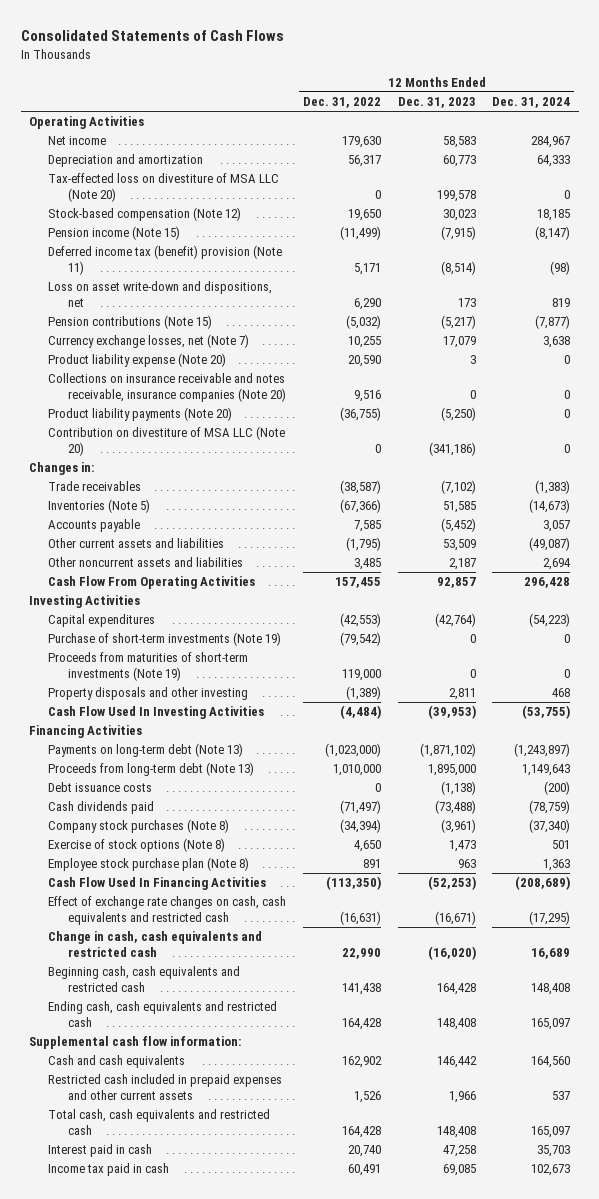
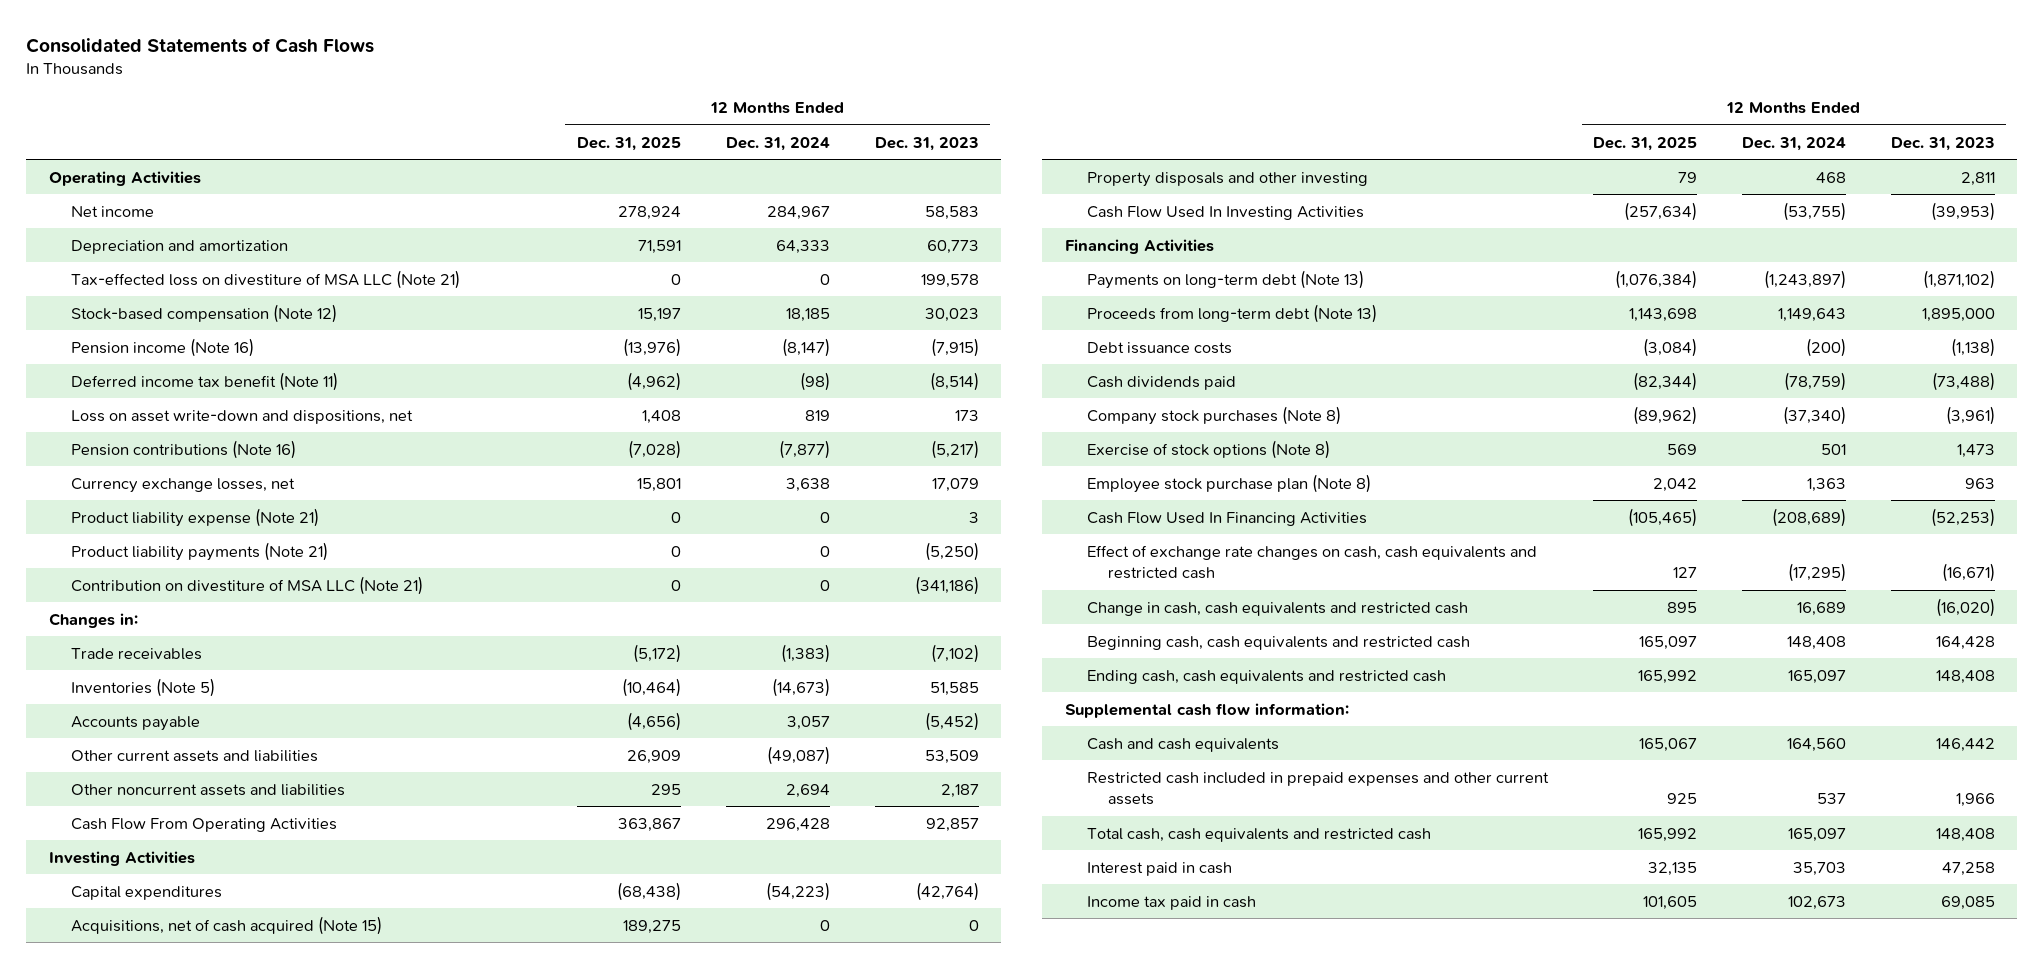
- | 12 Months Ended Dec. 31, 2022 | 12 Months Ended Dec. 31, 2023 | 12 Months Ended Dec. 31, 2024
+ | 12 Months Ended Dec. 31, 2025 | 12 Months Ended Dec. 31, 2024 | 12 Months Ended Dec. 31, 2023
- Tax-effected loss on divestiture of MSA LLC (Note 20) | 0 | 199,578 | 0
+ Tax-effected loss on divestiture of MSA LLC (Note 21) | 0 | 0 | 199,578
- Pension income (Note 15) | (11,499) | (7,915) | (8,147)
- Deferred income tax (benefit) provision (Note 11) | 5,171 | (8,514) | (98)
+ Pension income (Note 16) | (13,976) | (8,147) | (7,915)
+ Deferred income tax benefit (Note 11) | (4,962) | (98) | (8,514)
- Pension contributions (Note 15) | (5,032) | (5,217) | (7,877)
- Currency exchange losses, net (Note 7) | 10,255 | 17,079 | 3,638
- Product liability expense (Note 20) | 20,590 | 3 | 0
- Collections on insurance receivable and notes receivable, insurance companies (Note 20) | 9,516 | 0 | 0
- Product liability payments (Note 20) | (36,755) | (5,250) | 0
- Contribution on divestiture of MSA LLC (Note 20) | 0 | (341,186) | 0
+ Pension contributions (Note 16) | (7,028) | (7,877) | (5,217)
+ Currency exchange losses, net | 15,801 | 3,638 | 17,079
+ Product liability expense (Note 21) | 0 | 0 | 3
+ Product liability payments (Note 21) | 0 | 0 | (5,250)
+ Contribution on divestiture of MSA LLC (Note 21) | 0 | 0 | (341,186)
- Purchase of short-term investments (Note 19) | (79,542) | 0 | 0
- Proceeds from maturities of short-term investments (Note 19) | 119,000 | 0 | 0
+ Acquisitions, net of cash acquired (Note 15) | 189,275 | 0 | 0

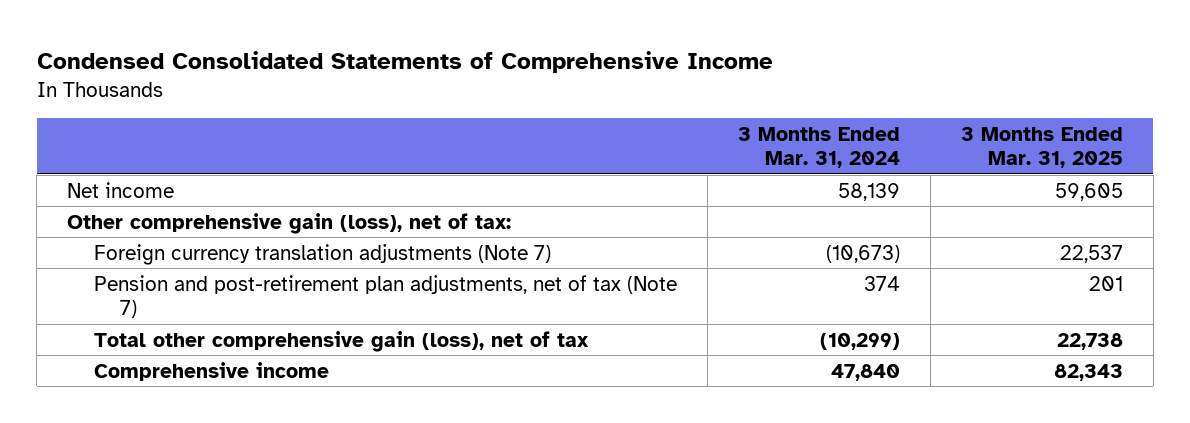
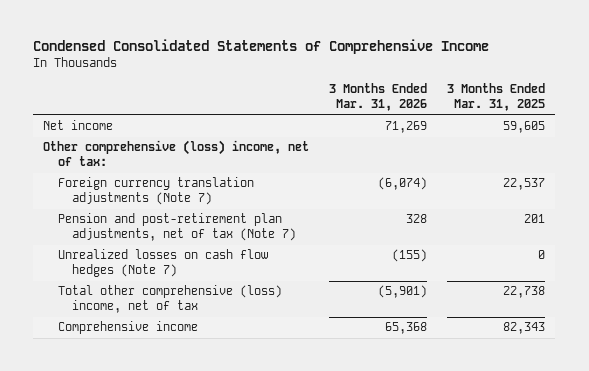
- | 3 Months Ended Mar. 31, 2024 | 3 Months Ended Mar. 31, 2025
+ | 3 Months Ended Mar. 31, 2026 | 3 Months Ended Mar. 31, 2025
- Other comprehensive gain (loss), net of tax:
+ Other comprehensive (loss) income, net of tax:
- Total other comprehensive gain (loss), net of tax | (10,299) | 22,738
+ Unrealized losses on cash flow hedges (Note 7) | (155) | 0
+ Total other comprehensive (loss) income, net of tax | (5,901) | 22,738

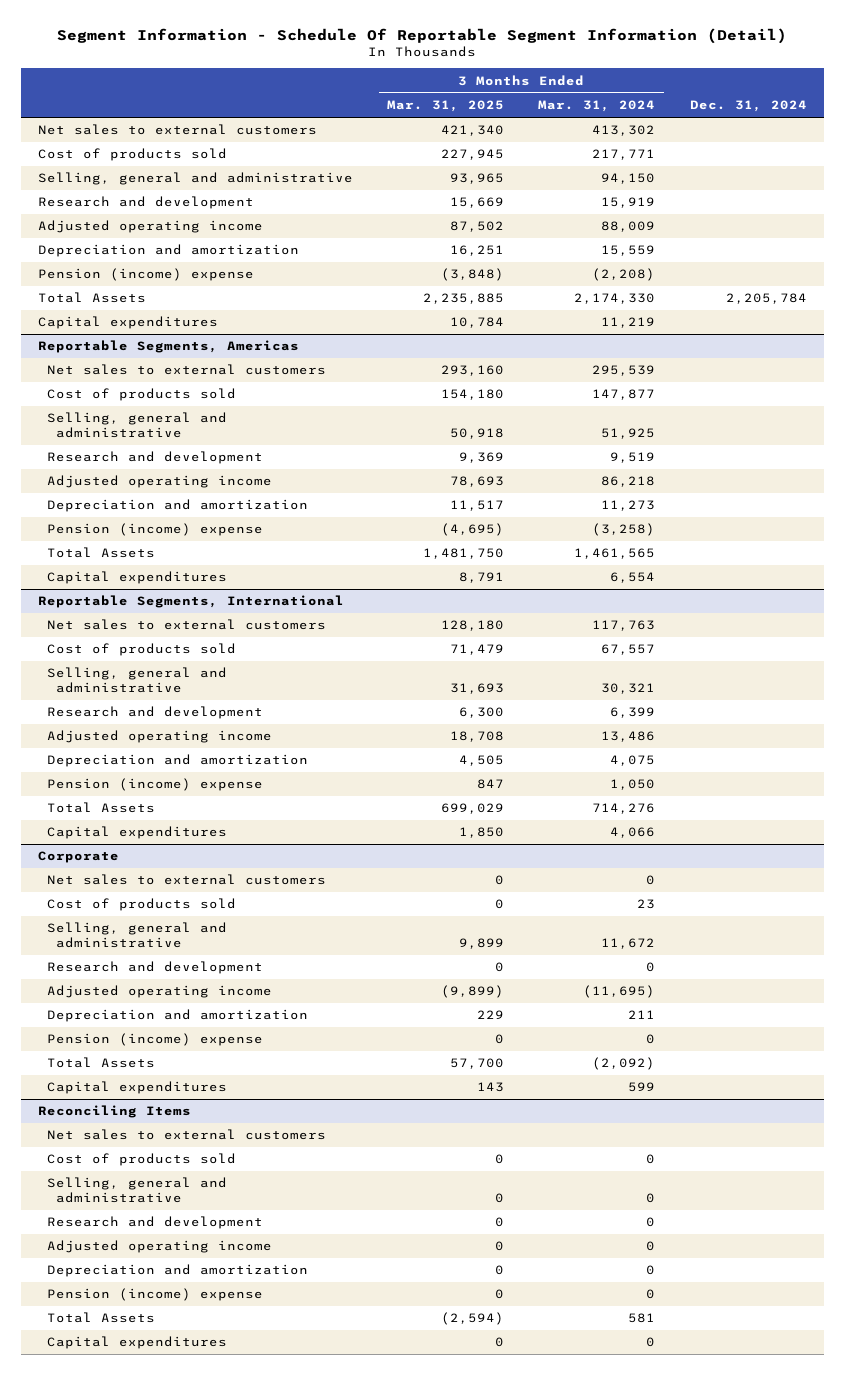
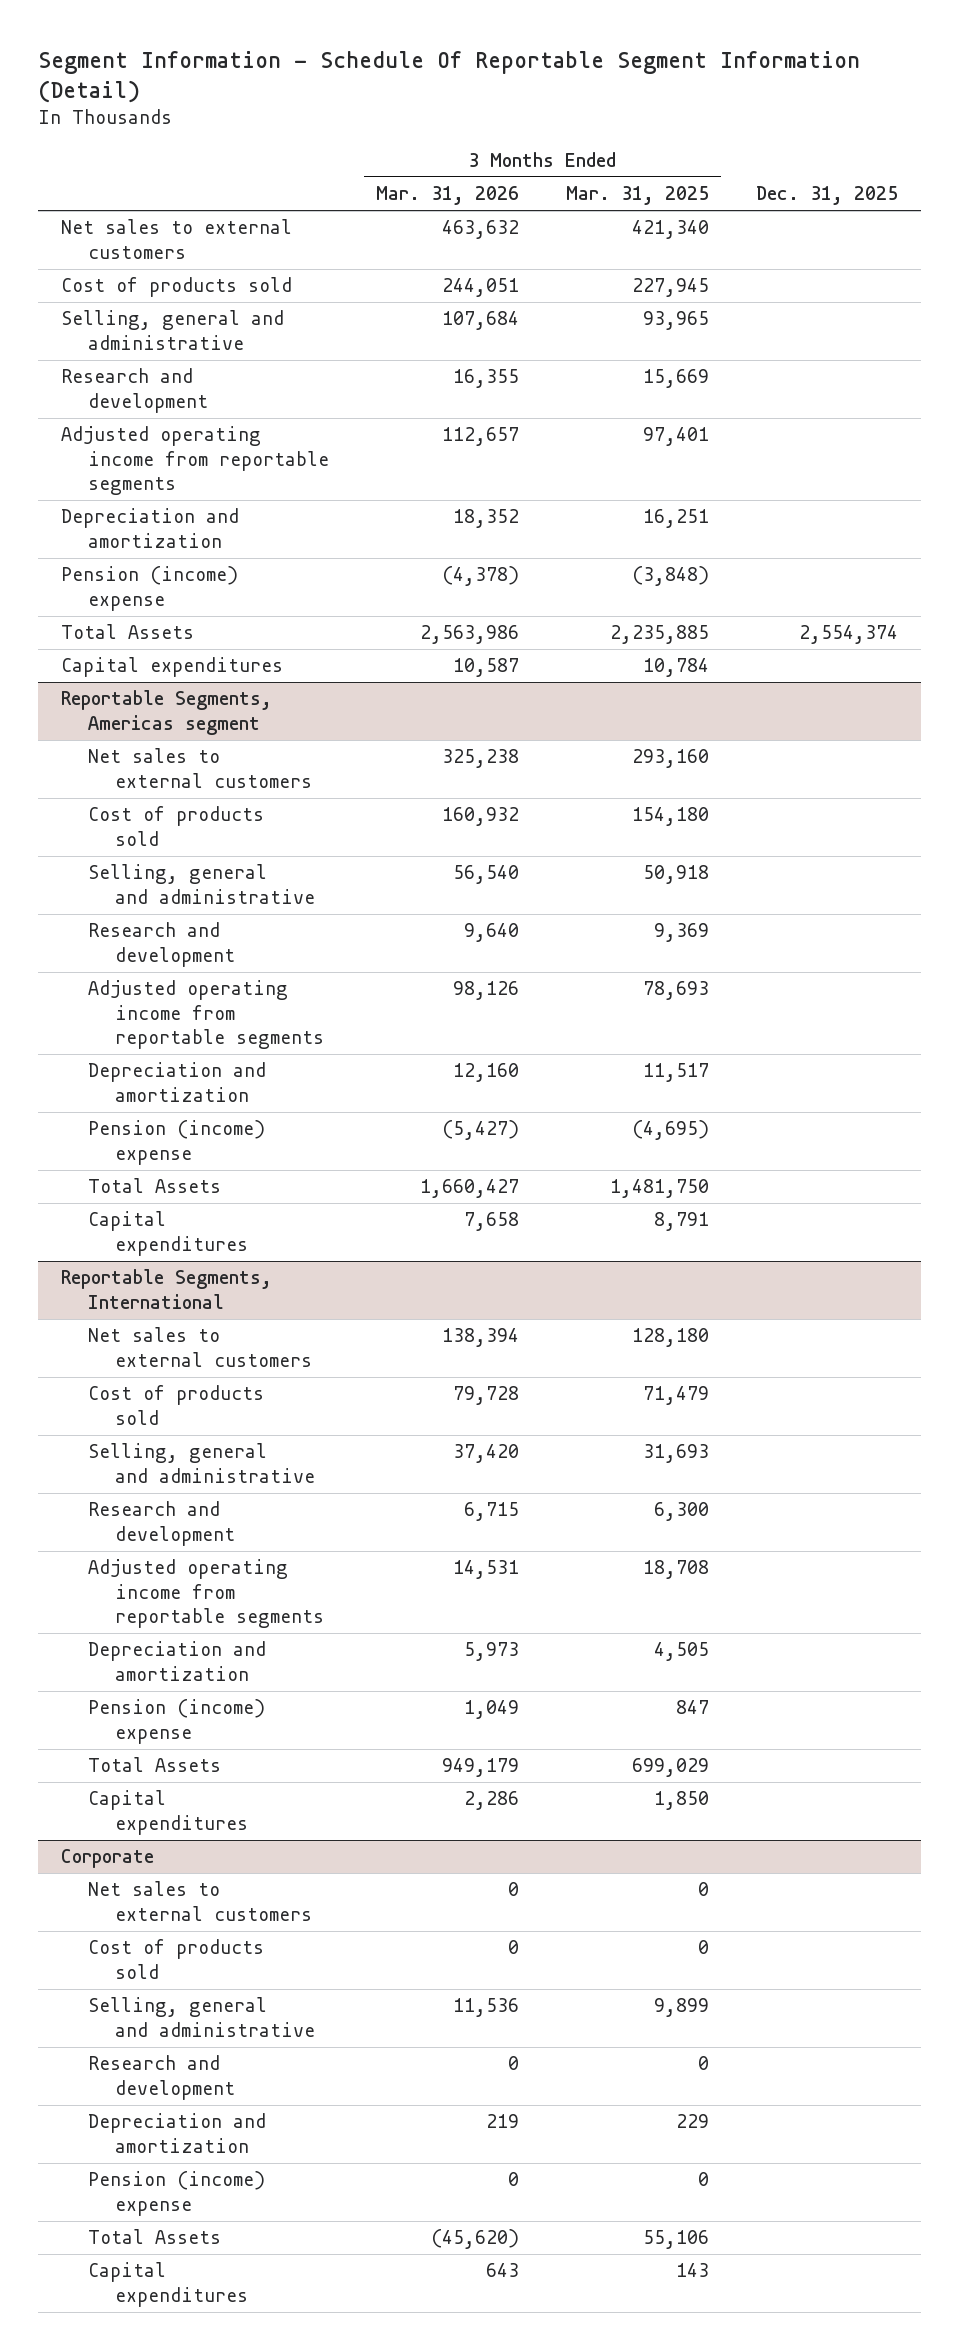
- | 3 Months Ended Mar. 31, 2025 | 3 Months Ended Mar. 31, 2024 | Dec. 31, 2024
+ | 3 Months Ended Mar. 31, 2026 | 3 Months Ended Mar. 31, 2025 | Dec. 31, 2025
- Adjusted operating income | 87,502 | 88,009 |
+ Adjusted operating income from reportable segments | 112,657 | 97,401 |
- Reportable Segments, Americas
+ Reportable Segments, Americas segment
- Adjusted operating income | 78,693 | 86,218 |
+ Adjusted operating income from reportable segments | 98,126 | 78,693 |
@ Reportable Segments, International
- Adjusted operating income | 18,708 | 13,486 |
+ Adjusted operating income from reportable segments | 14,531 | 18,708 |
@ Corporate
- Adjusted operating income | (9,899) | (11,695) |
- Total Assets | 57,700 | (2,092) |
+ Total Assets | (45,620) | 55,106 |
- Reconciling Items
- Net sales to external customers
- Cost of products sold | 0 | 0 |
- Selling, general and administrative | 0 | 0 |
- Research and development | 0 | 0 |
- Adjusted operating income | 0 | 0 |
- Depreciation and amortization | 0 | 0 |
- Pension (income) expense | 0 | 0 |
- Total Assets | (2,594) | 581 |
- Capital expenditures | 0 | 0 |

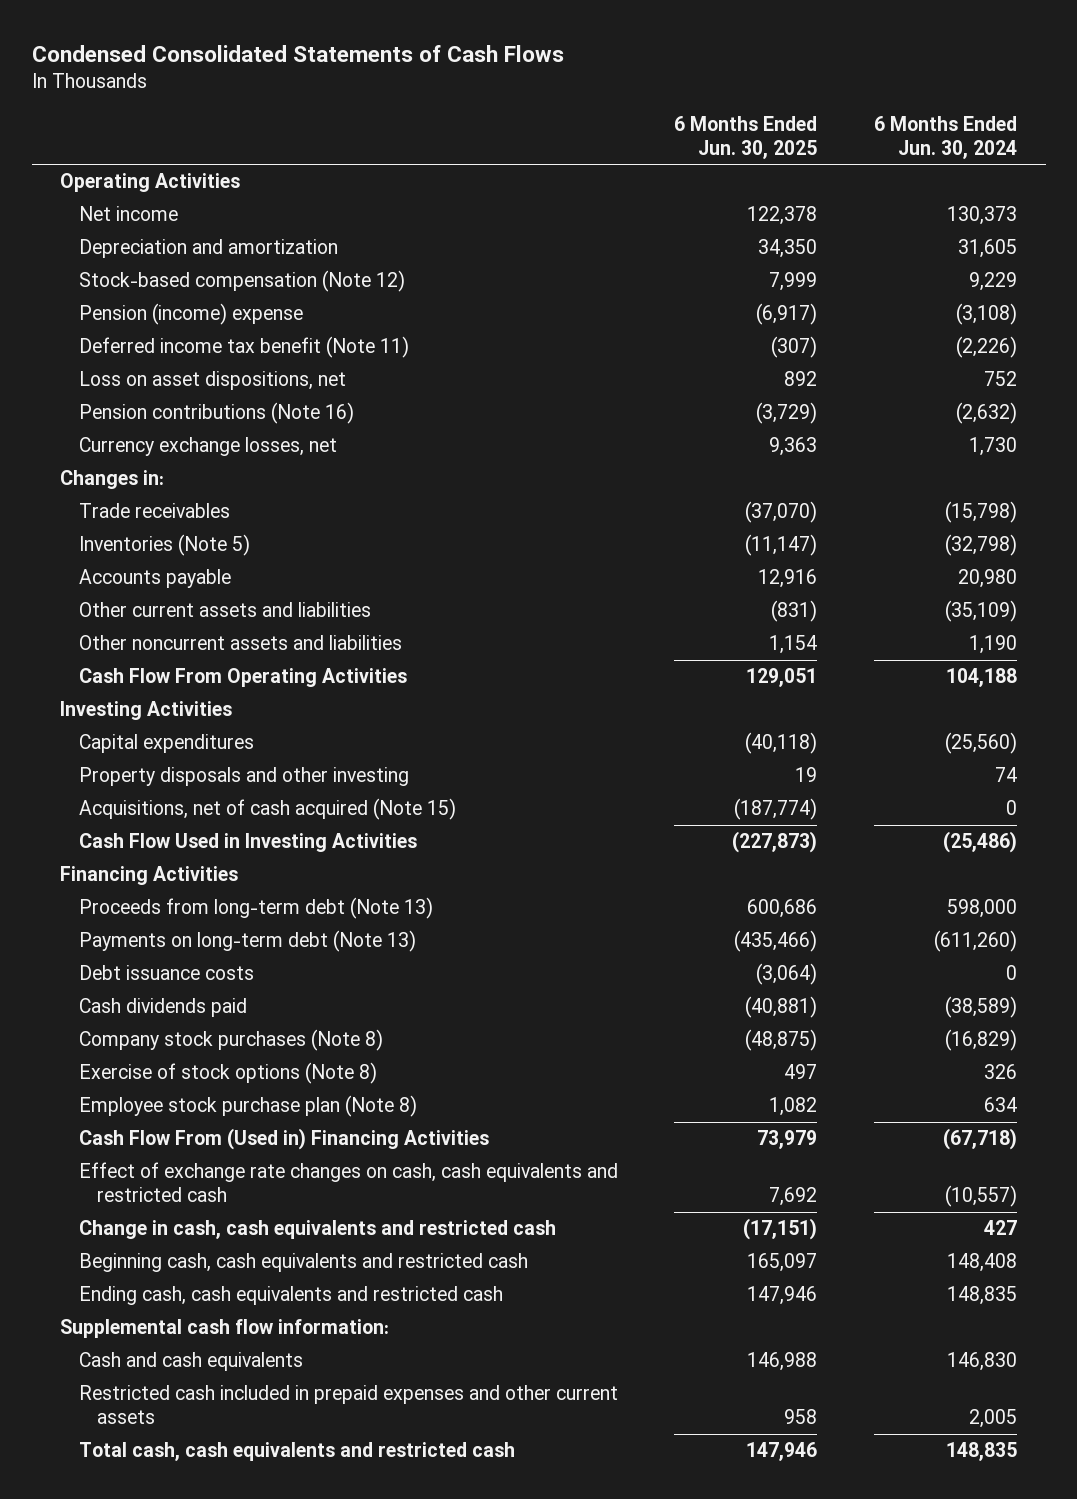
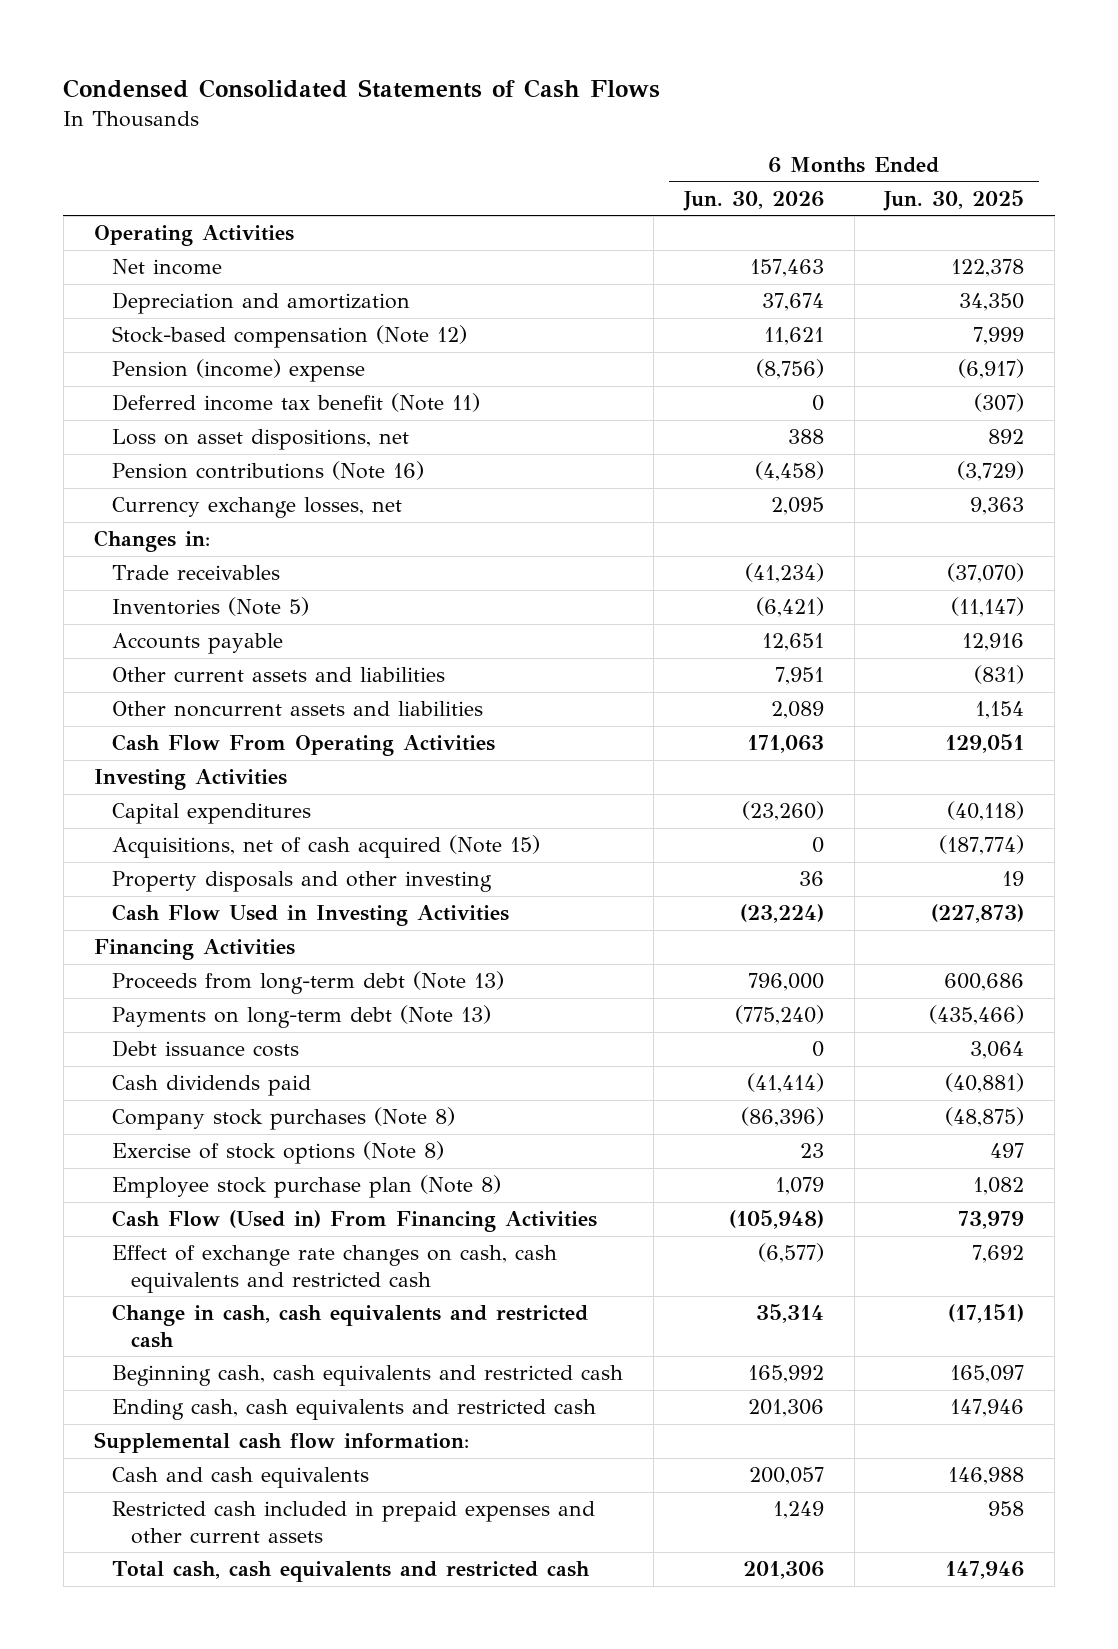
- | 6 Months Ended Jun. 30, 2025 | 6 Months Ended Jun. 30, 2024
+ | 6 Months Ended Jun. 30, 2026 | 6 Months Ended Jun. 30, 2025
moved down: Property disposals and other investing | 36 | 19
- Debt issuance costs | (3,064) | 0
+ Debt issuance costs | 0 | 3,064
- Cash Flow From (Used in) Financing Activities | 73,979 | (67,718)
+ Cash Flow (Used in) From Financing Activities | (105,948) | 73,979

